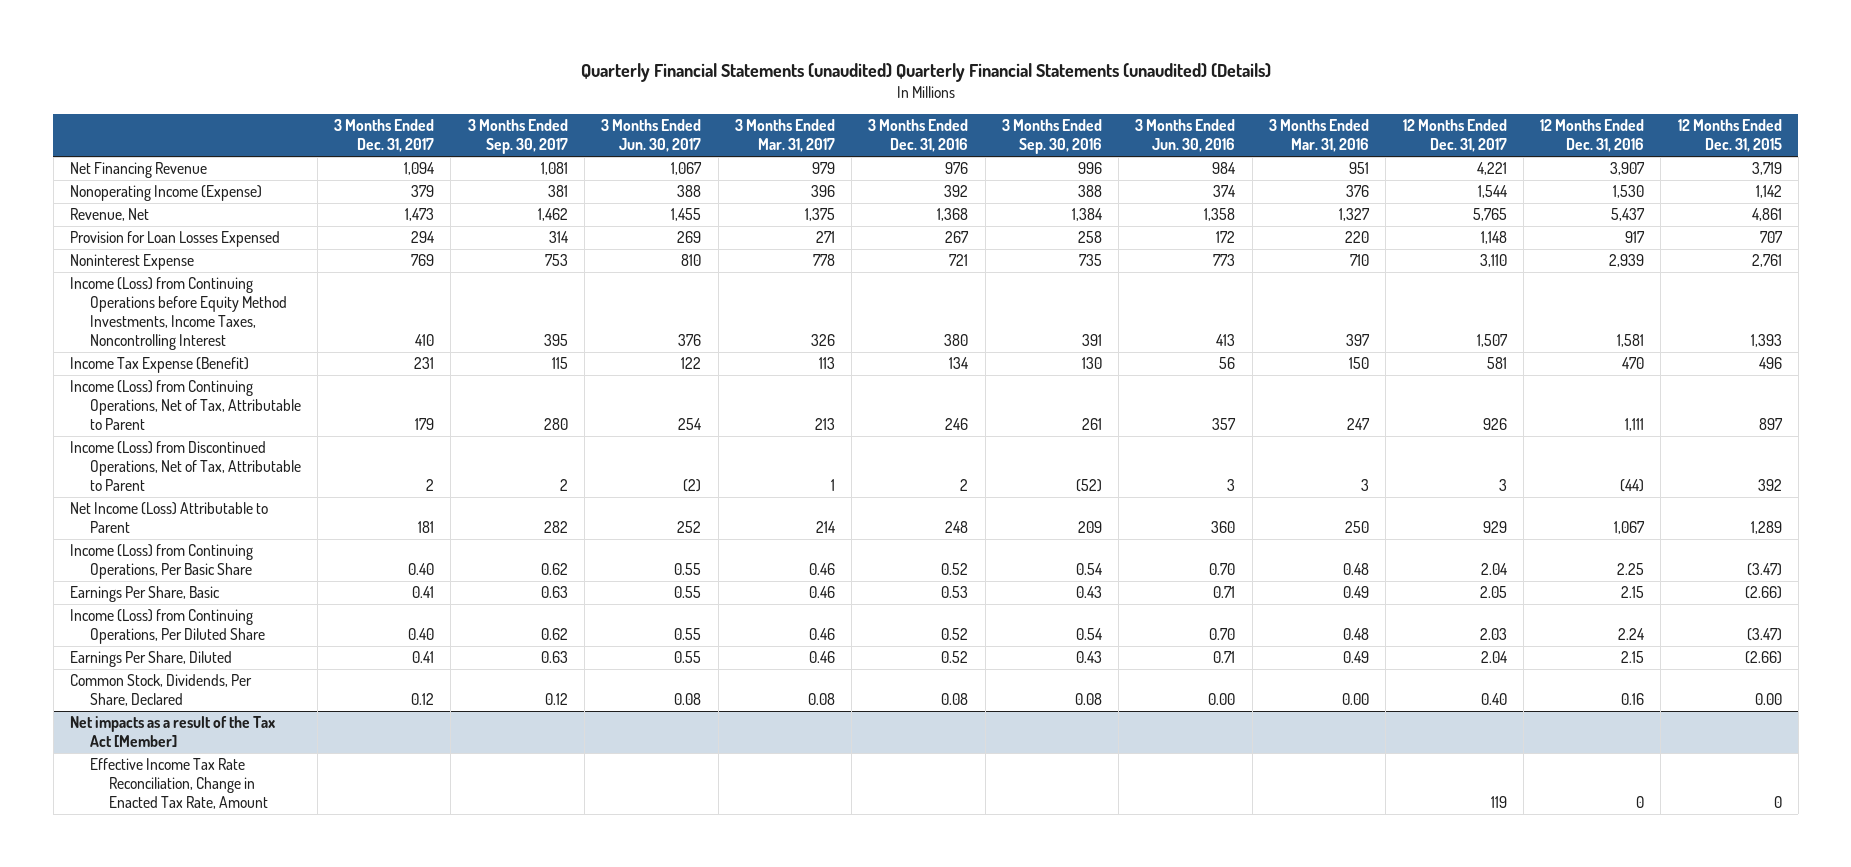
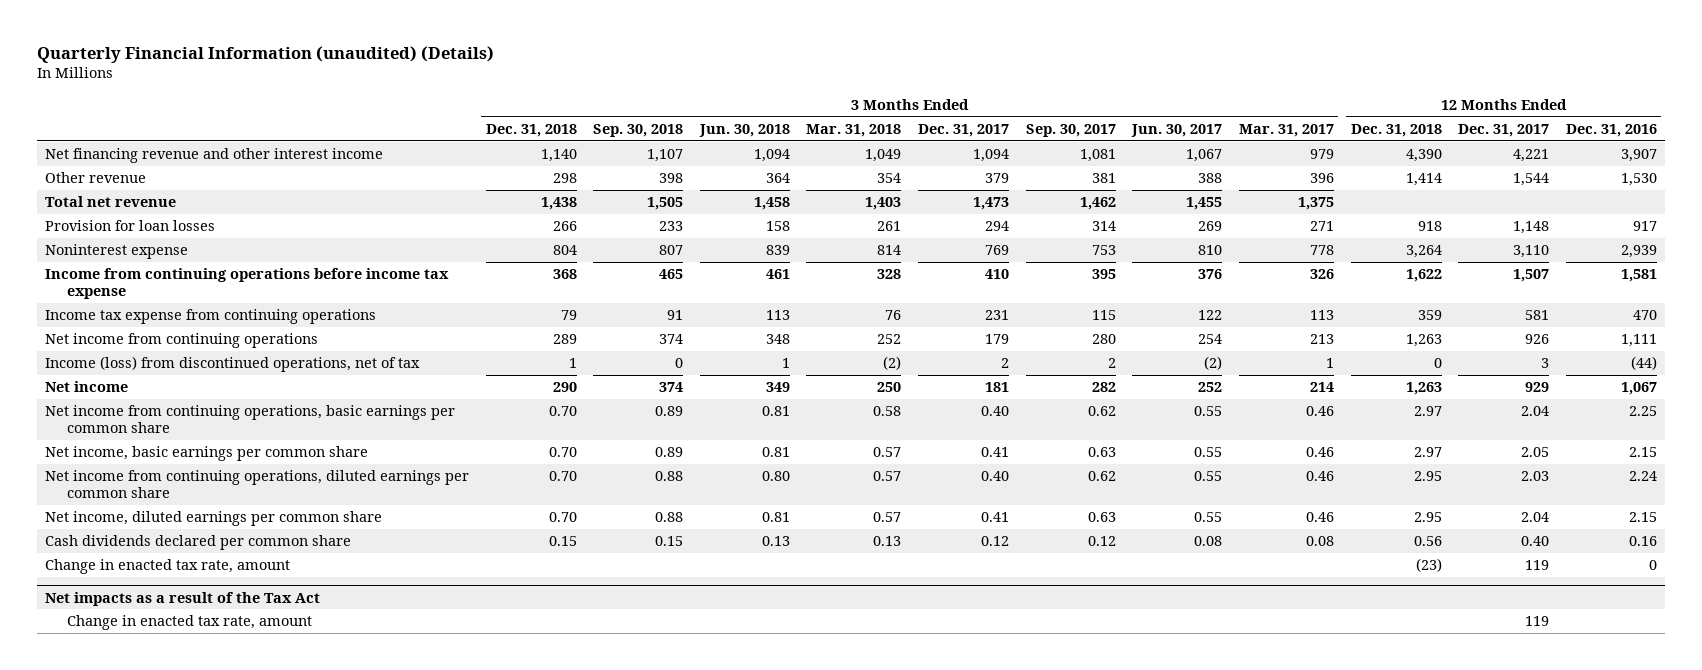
- Quarterly Financial Statements (unaudited) Quarterly Financial Statements (unaudited) (Details)
+ Quarterly Financial Information (unaudited) (Details)
- | 3 Months Ended Dec. 31, 2017 | 3 Months Ended Sep. 30, 2017 | 3 Months Ended Jun. 30, 2017 | 3 Months Ended Mar. 31, 2017 | 3 Months Ended Dec. 31, 2016 | 3 Months Ended Sep. 30, 2016 | 3 Months Ended Jun. 30, 2016 | 3 Months Ended Mar. 31, 2016 | 12 Months Ended Dec. 31, 2017 | 12 Months Ended Dec. 31, 2016 | 12 Months Ended Dec. 31, 2015
+ | 3 Months Ended Dec. 31, 2018 | 3 Months Ended Sep. 30, 2018 | 3 Months Ended Jun. 30, 2018 | 3 Months Ended Mar. 31, 2018 | 3 Months Ended Dec. 31, 2017 | 3 Months Ended Sep. 30, 2017 | 3 Months Ended Jun. 30, 2017 | 3 Months Ended Mar. 31, 2017 | 12 Months Ended Dec. 31, 2018 | 12 Months Ended Dec. 31, 2017 | 12 Months Ended Dec. 31, 2016
- Net Financing Revenue | 1,094 | 1,081 | 1,067 | 979 | 976 | 996 | 984 | 951 | 4,221 | 3,907 | 3,719
- Nonoperating Income (Expense) | 379 | 381 | 388 | 396 | 392 | 388 | 374 | 376 | 1,544 | 1,530 | 1,142
- Revenue, Net | 1,473 | 1,462 | 1,455 | 1,375 | 1,368 | 1,384 | 1,358 | 1,327 | 5,765 | 5,437 | 4,861
- Provision for Loan Losses Expensed | 294 | 314 | 269 | 271 | 267 | 258 | 172 | 220 | 1,148 | 917 | 707
- Noninterest Expense | 769 | 753 | 810 | 778 | 721 | 735 | 773 | 710 | 3,110 | 2,939 | 2,761
- Income (Loss) from Continuing Operations before Equity Method Investments, Income Taxes, Noncontrolling Interest | 410 | 395 | 376 | 326 | 380 | 391 | 413 | 397 | 1,507 | 1,581 | 1,393
- Income Tax Expense (Benefit) | 231 | 115 | 122 | 113 | 134 | 130 | 56 | 150 | 581 | 470 | 496
- Income (Loss) from Continuing Operations, Net of Tax, Attributable to Parent | 179 | 280 | 254 | 213 | 246 | 261 | 357 | 247 | 926 | 1,111 | 897
- Income (Loss) from Discontinued Operations, Net of Tax, Attributable to Parent | 2 | 2 | (2) | 1 | 2 | (52) | 3 | 3 | 3 | (44) | 392
- Net Income (Loss) Attributable to Parent | 181 | 282 | 252 | 214 | 248 | 209 | 360 | 250 | 929 | 1,067 | 1,289
- Income (Loss) from Continuing Operations, Per Basic Share | 0.40 | 0.62 | 0.55 | 0.46 | 0.52 | 0.54 | 0.70 | 0.48 | 2.04 | 2.25 | (3.47)
- Earnings Per Share, Basic | 0.41 | 0.63 | 0.55 | 0.46 | 0.53 | 0.43 | 0.71 | 0.49 | 2.05 | 2.15 | (2.66)
- Income (Loss) from Continuing Operations, Per Diluted Share | 0.40 | 0.62 | 0.55 | 0.46 | 0.52 | 0.54 | 0.70 | 0.48 | 2.03 | 2.24 | (3.47)
- Earnings Per Share, Diluted | 0.41 | 0.63 | 0.55 | 0.46 | 0.52 | 0.43 | 0.71 | 0.49 | 2.04 | 2.15 | (2.66)
- Common Stock, Dividends, Per Share, Declared | 0.12 | 0.12 | 0.08 | 0.08 | 0.08 | 0.08 | 0.00 | 0.00 | 0.40 | 0.16 | 0.00
- Net impacts as a result of the Tax Act [Member]
- Effective Income Tax Rate Reconciliation, Change in Enacted Tax Rate, Amount | | | | | | | | | 119 | 0 | 0
+ Net financing revenue and other interest income | 1,140 | 1,107 | 1,094 | 1,049 | 1,094 | 1,081 | 1,067 | 979 | 4,390 | 4,221 | 3,907
+ Other revenue | 298 | 398 | 364 | 354 | 379 | 381 | 388 | 396 | 1,414 | 1,544 | 1,530
+ Total net revenue | 1,438 | 1,505 | 1,458 | 1,403 | 1,473 | 1,462 | 1,455 | 1,375 | | |
+ Provision for loan losses | 266 | 233 | 158 | 261 | 294 | 314 | 269 | 271 | 918 | 1,148 | 917
+ Noninterest expense | 804 | 807 | 839 | 814 | 769 | 753 | 810 | 778 | 3,264 | 3,110 | 2,939
+ Income from continuing operations before income tax expense | 368 | 465 | 461 | 328 | 410 | 395 | 376 | 326 | 1,622 | 1,507 | 1,581
+ Income tax expense from continuing operations | 79 | 91 | 113 | 76 | 231 | 115 | 122 | 113 | 359 | 581 | 470
+ Net income from continuing operations | 289 | 374 | 348 | 252 | 179 | 280 | 254 | 213 | 1,263 | 926 | 1,111
+ Income (loss) from discontinued operations, net of tax | 1 | 0 | 1 | (2) | 2 | 2 | (2) | 1 | 0 | 3 | (44)
+ Net income | 290 | 374 | 349 | 250 | 181 | 282 | 252 | 214 | 1,263 | 929 | 1,067
+ Net income from continuing operations, basic earnings per common share | 0.70 | 0.89 | 0.81 | 0.58 | 0.40 | 0.62 | 0.55 | 0.46 | 2.97 | 2.04 | 2.25
+ Net income, basic earnings per common share | 0.70 | 0.89 | 0.81 | 0.57 | 0.41 | 0.63 | 0.55 | 0.46 | 2.97 | 2.05 | 2.15
+ Net income from continuing operations, diluted earnings per common share | 0.70 | 0.88 | 0.80 | 0.57 | 0.40 | 0.62 | 0.55 | 0.46 | 2.95 | 2.03 | 2.24
+ Net income, diluted earnings per common share | 0.70 | 0.88 | 0.81 | 0.57 | 0.41 | 0.63 | 0.55 | 0.46 | 2.95 | 2.04 | 2.15
+ Cash dividends declared per common share | 0.15 | 0.15 | 0.13 | 0.13 | 0.12 | 0.12 | 0.08 | 0.08 | 0.56 | 0.40 | 0.16
+ Change in enacted tax rate, amount | | | | | | | | | (23) | 119 | 0
+ Net impacts as a result of the Tax Act
+ Change in enacted tax rate, amount | | | | | | | | | | 119 |

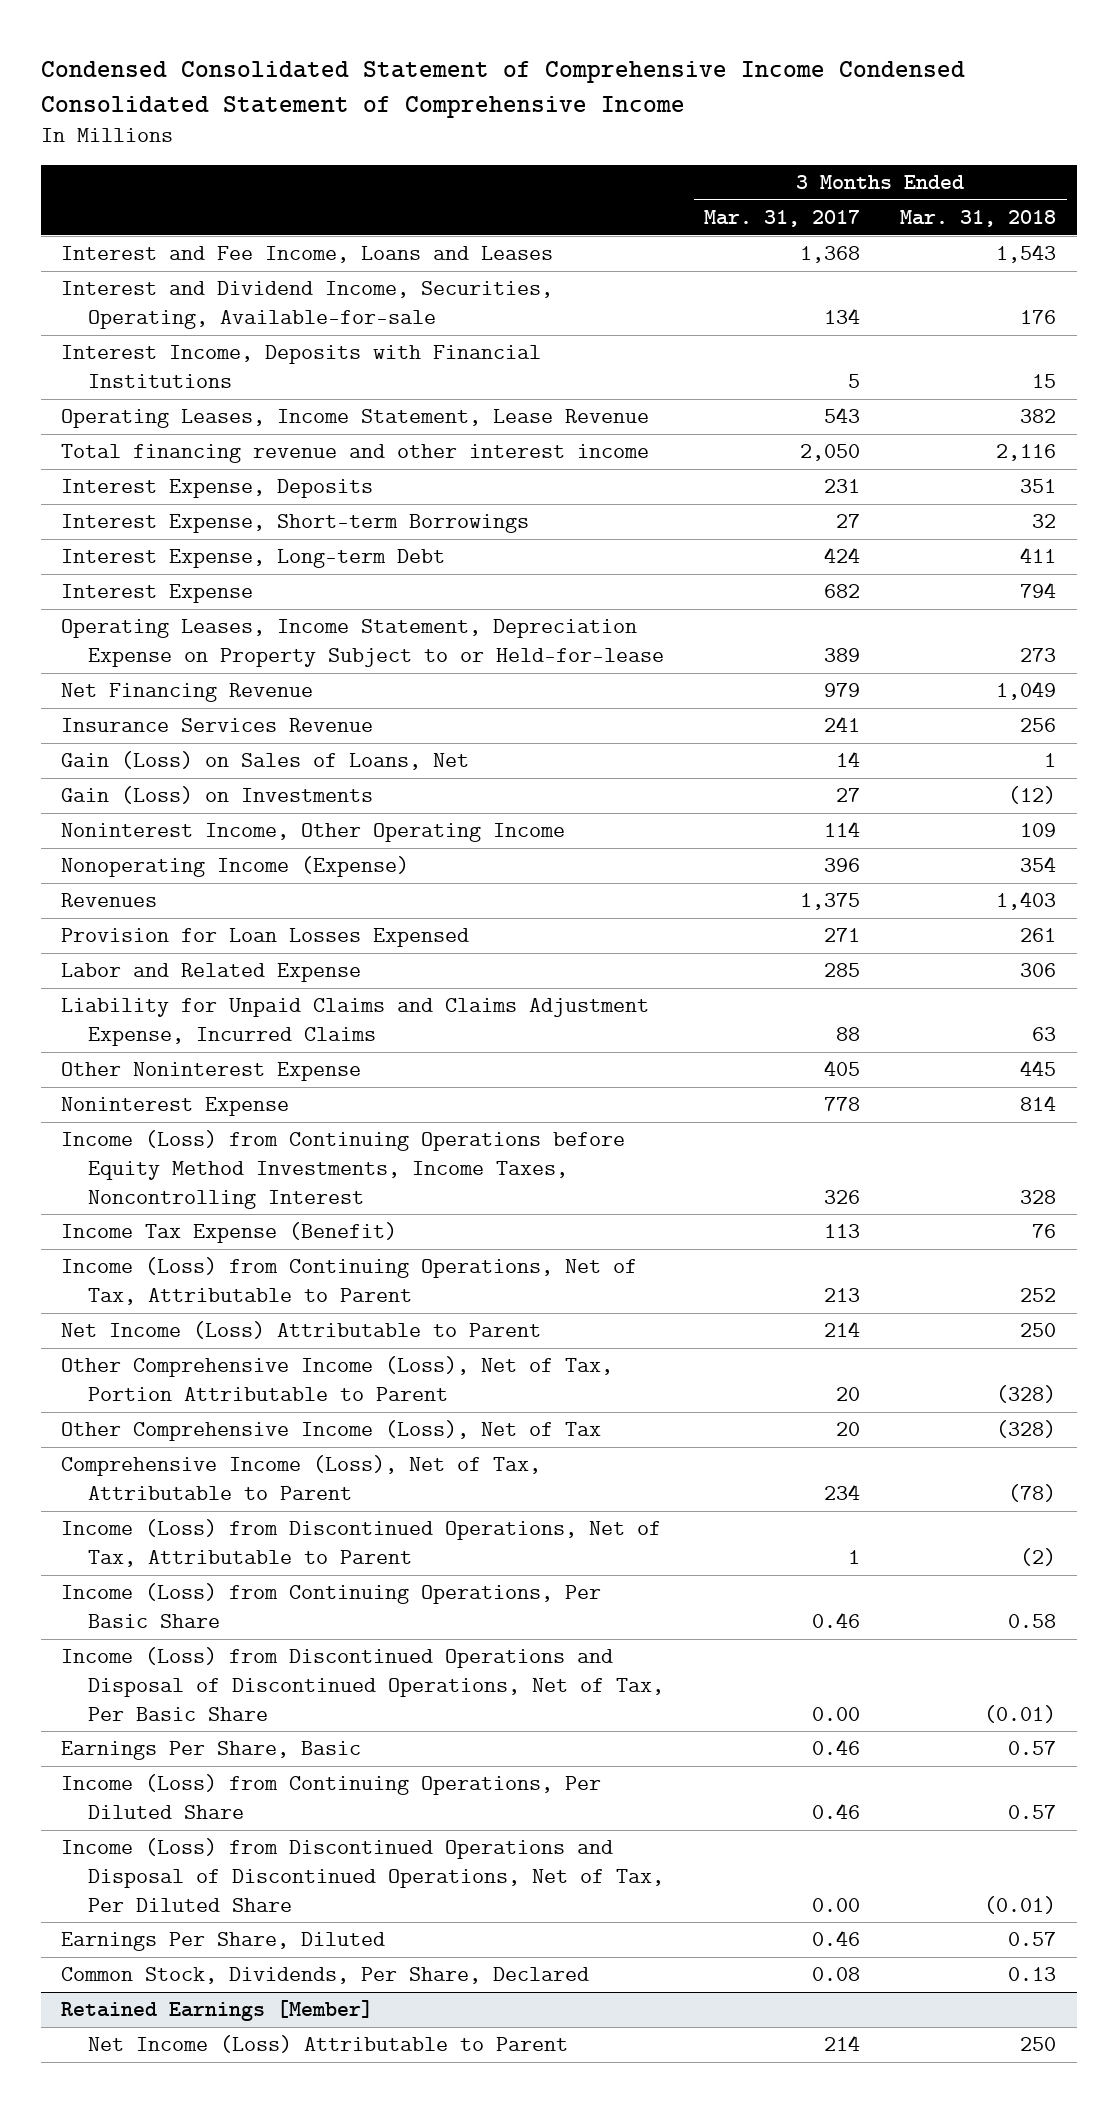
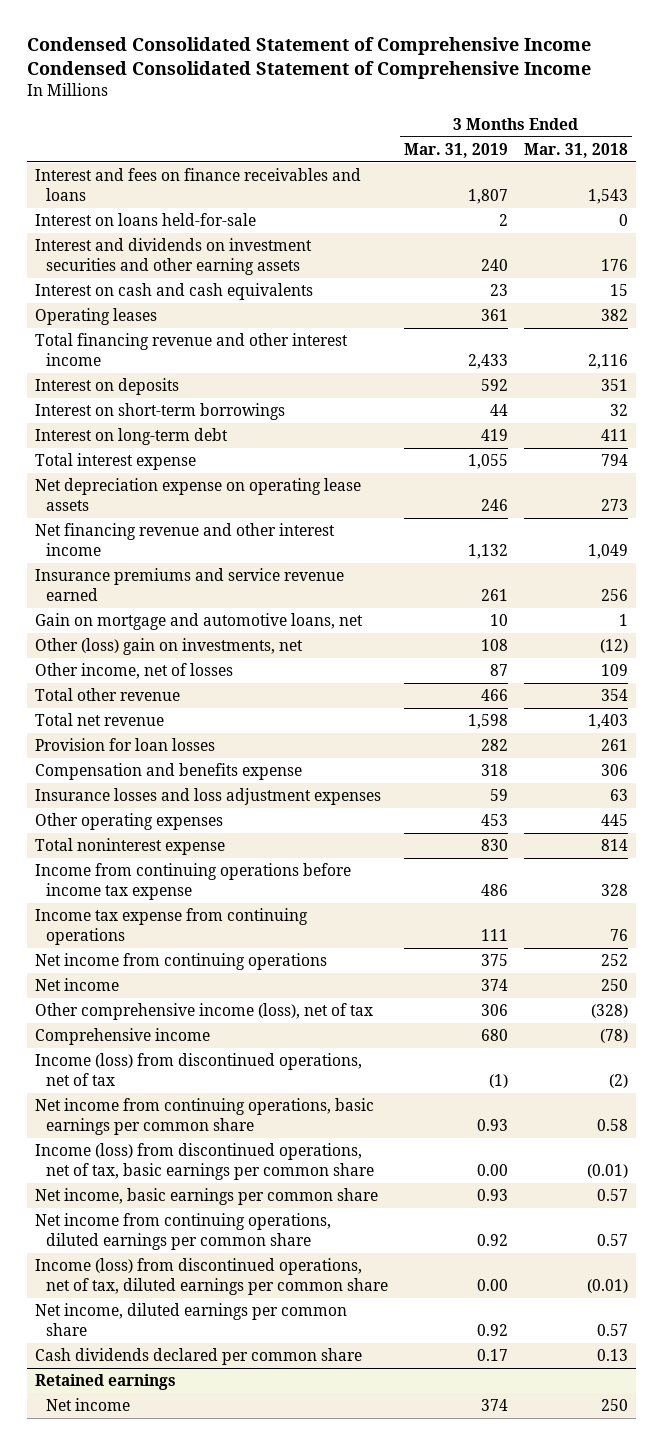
- | 3 Months Ended Mar. 31, 2017 | 3 Months Ended Mar. 31, 2018
+ | 3 Months Ended Mar. 31, 2019 | 3 Months Ended Mar. 31, 2018
- Interest and Fee Income, Loans and Leases | 1,368 | 1,543
- Interest and Dividend Income, Securities, Operating, Available-for-sale | 134 | 176
- Interest Income, Deposits with Financial Institutions | 5 | 15
- Operating Leases, Income Statement, Lease Revenue | 543 | 382
+ Interest and fees on finance receivables and loans | 1,807 | 1,543
+ Interest on loans held-for-sale | 2 | 0
+ Interest and dividends on investment securities and other earning assets | 240 | 176
+ Interest on cash and cash equivalents | 23 | 15
+ Operating leases | 361 | 382
- Interest Expense, Deposits | 231 | 351
- Interest Expense, Short-term Borrowings | 27 | 32
- Interest Expense, Long-term Debt | 424 | 411
- Interest Expense | 682 | 794
- Operating Leases, Income Statement, Depreciation Expense on Property Subject to or Held-for-lease | 389 | 273
- Net Financing Revenue | 979 | 1,049
- Insurance Services Revenue | 241 | 256
- Gain (Loss) on Sales of Loans, Net | 14 | 1
- Gain (Loss) on Investments | 27 | (12)
- Noninterest Income, Other Operating Income | 114 | 109
- Nonoperating Income (Expense) | 396 | 354
- Revenues | 1,375 | 1,403
- Provision for Loan Losses Expensed | 271 | 261
- Labor and Related Expense | 285 | 306
- Liability for Unpaid Claims and Claims Adjustment Expense, Incurred Claims | 88 | 63
- Other Noninterest Expense | 405 | 445
- Noninterest Expense | 778 | 814
- Income (Loss) from Continuing Operations before Equity Method Investments, Income Taxes, Noncontrolling Interest | 326 | 328
- Income Tax Expense (Benefit) | 113 | 76
- Income (Loss) from Continuing Operations, Net of Tax, Attributable to Parent | 213 | 252
- Net Income (Loss) Attributable to Parent | 214 | 250
- Other Comprehensive Income (Loss), Net of Tax, Portion Attributable to Parent | 20 | (328)
- Other Comprehensive Income (Loss), Net of Tax | 20 | (328)
- Comprehensive Income (Loss), Net of Tax, Attributable to Parent | 234 | (78)
- Income (Loss) from Discontinued Operations, Net of Tax, Attributable to Parent | 1 | (2)
- Income (Loss) from Continuing Operations, Per Basic Share | 0.46 | 0.58
- Income (Loss) from Discontinued Operations and Disposal of Discontinued Operations, Net of Tax, Per Basic Share | 0.00 | (0.01)
- Earnings Per Share, Basic | 0.46 | 0.57
- Income (Loss) from Continuing Operations, Per Diluted Share | 0.46 | 0.57
- Income (Loss) from Discontinued Operations and Disposal of Discontinued Operations, Net of Tax, Per Diluted Share | 0.00 | (0.01)
- Earnings Per Share, Diluted | 0.46 | 0.57
- Common Stock, Dividends, Per Share, Declared | 0.08 | 0.13
- Retained Earnings [Member]
- Net Income (Loss) Attributable to Parent | 214 | 250
+ Interest on deposits | 592 | 351
+ Interest on short-term borrowings | 44 | 32
+ Interest on long-term debt | 419 | 411
+ Total interest expense | 1,055 | 794
+ Net depreciation expense on operating lease assets | 246 | 273
+ Net financing revenue and other interest income | 1,132 | 1,049
+ Insurance premiums and service revenue earned | 261 | 256
+ Gain on mortgage and automotive loans, net | 10 | 1
+ Other (loss) gain on investments, net | 108 | (12)
+ Other income, net of losses | 87 | 109
+ Total other revenue | 466 | 354
+ Total net revenue | 1,598 | 1,403
+ Provision for loan losses | 282 | 261
+ Compensation and benefits expense | 318 | 306
+ Insurance losses and loss adjustment expenses | 59 | 63
+ Other operating expenses | 453 | 445
+ Total noninterest expense | 830 | 814
+ Income from continuing operations before income tax expense | 486 | 328
+ Income tax expense from continuing operations | 111 | 76
+ Net income from continuing operations | 375 | 252
+ Net income | 374 | 250
+ Other comprehensive income (loss), net of tax | 306 | (328)
+ Comprehensive income | 680 | (78)
+ Income (loss) from discontinued operations, net of tax | (1) | (2)
+ Net income from continuing operations, basic earnings per common share | 0.93 | 0.58
+ Income (loss) from discontinued operations, net of tax, basic earnings per common share | 0.00 | (0.01)
+ Net income, basic earnings per common share | 0.93 | 0.57
+ Net income from continuing operations, diluted earnings per common share | 0.92 | 0.57
+ Income (loss) from discontinued operations, net of tax, diluted earnings per common share | 0.00 | (0.01)
+ Net income, diluted earnings per common share | 0.92 | 0.57
+ Cash dividends declared per common share | 0.17 | 0.13
+ Retained earnings
+ Net income | 374 | 250

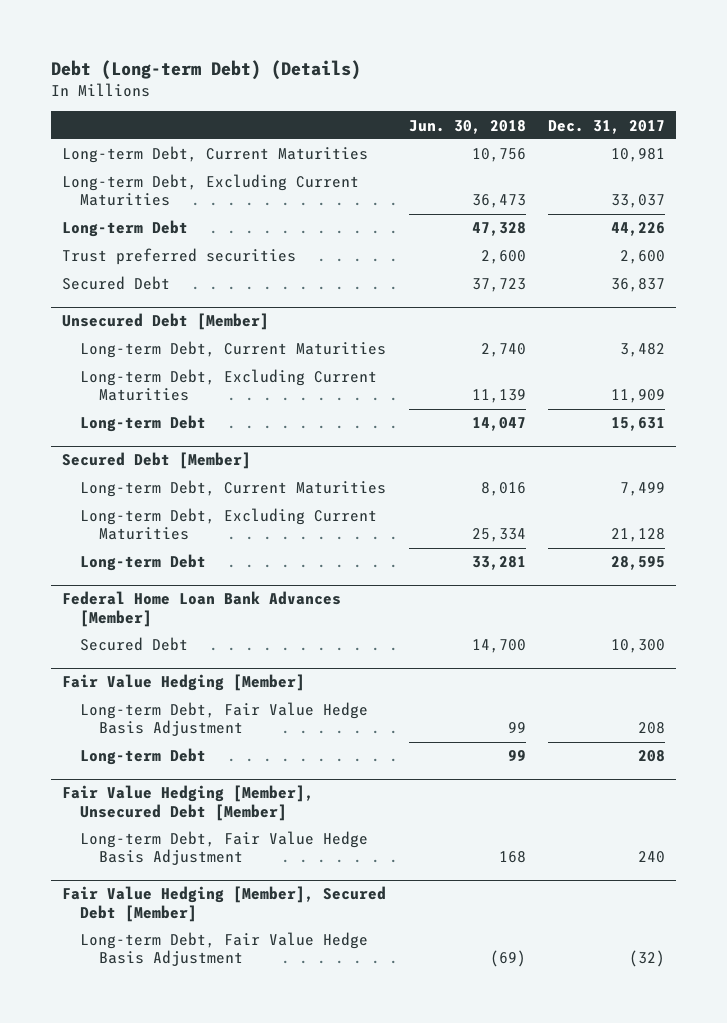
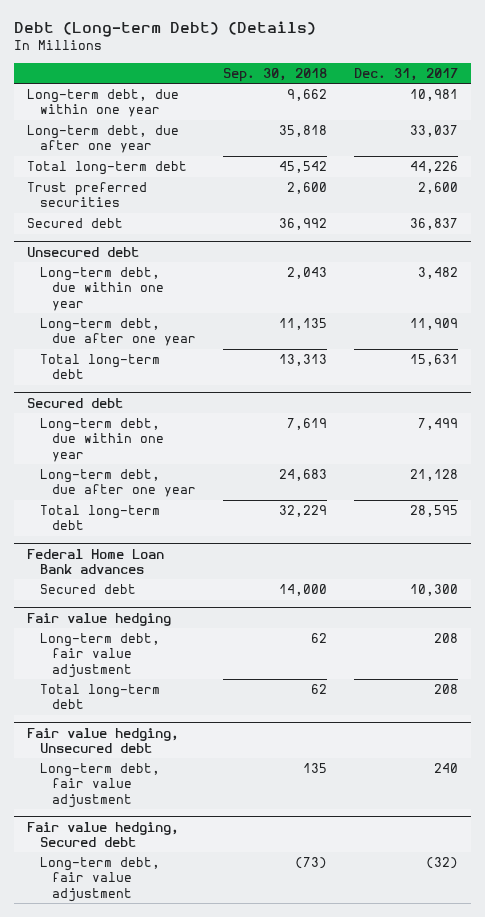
- | Jun. 30, 2018 | Dec. 31, 2017
+ | Sep. 30, 2018 | Dec. 31, 2017
- Long-term Debt, Current Maturities | 10,756 | 10,981
- Long-term Debt, Excluding Current Maturities | 36,473 | 33,037
- Long-term Debt | 47,328 | 44,226
+ Long-term debt, due within one year | 9,662 | 10,981
+ Long-term debt, due after one year | 35,818 | 33,037
+ Total long-term debt | 45,542 | 44,226
- Secured Debt | 37,723 | 36,837
- Unsecured Debt [Member]
- Long-term Debt, Current Maturities | 2,740 | 3,482
- Long-term Debt, Excluding Current Maturities | 11,139 | 11,909
- Long-term Debt | 14,047 | 15,631
- Secured Debt [Member]
- Long-term Debt, Current Maturities | 8,016 | 7,499
- Long-term Debt, Excluding Current Maturities | 25,334 | 21,128
- Long-term Debt | 33,281 | 28,595
- Federal Home Loan Bank Advances [Member]
- Secured Debt | 14,700 | 10,300
- Fair Value Hedging [Member]
- Long-term Debt, Fair Value Hedge Basis Adjustment | 99 | 208
- Long-term Debt | 99 | 208
- Fair Value Hedging [Member], Unsecured Debt [Member]
- Long-term Debt, Fair Value Hedge Basis Adjustment | 168 | 240
- Fair Value Hedging [Member], Secured Debt [Member]
- Long-term Debt, Fair Value Hedge Basis Adjustment | (69) | (32)
+ Secured debt | 36,992 | 36,837
+ Unsecured debt
+ Long-term debt, due within one year | 2,043 | 3,482
+ Long-term debt, due after one year | 11,135 | 11,909
+ Total long-term debt | 13,313 | 15,631
+ Secured debt
+ Long-term debt, due within one year | 7,619 | 7,499
+ Long-term debt, due after one year | 24,683 | 21,128
+ Total long-term debt | 32,229 | 28,595
+ Federal Home Loan Bank advances
+ Secured debt | 14,000 | 10,300
+ Fair value hedging
+ Long-term debt, fair value adjustment | 62 | 208
+ Total long-term debt | 62 | 208
+ Fair value hedging, Unsecured debt
+ Long-term debt, fair value adjustment | 135 | 240
+ Fair value hedging, Secured debt
+ Long-term debt, fair value adjustment | (73) | (32)

